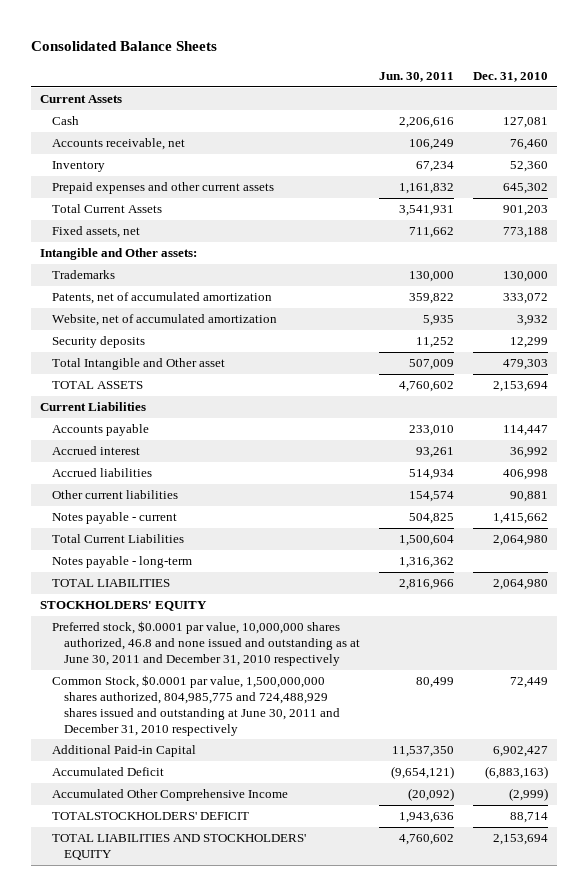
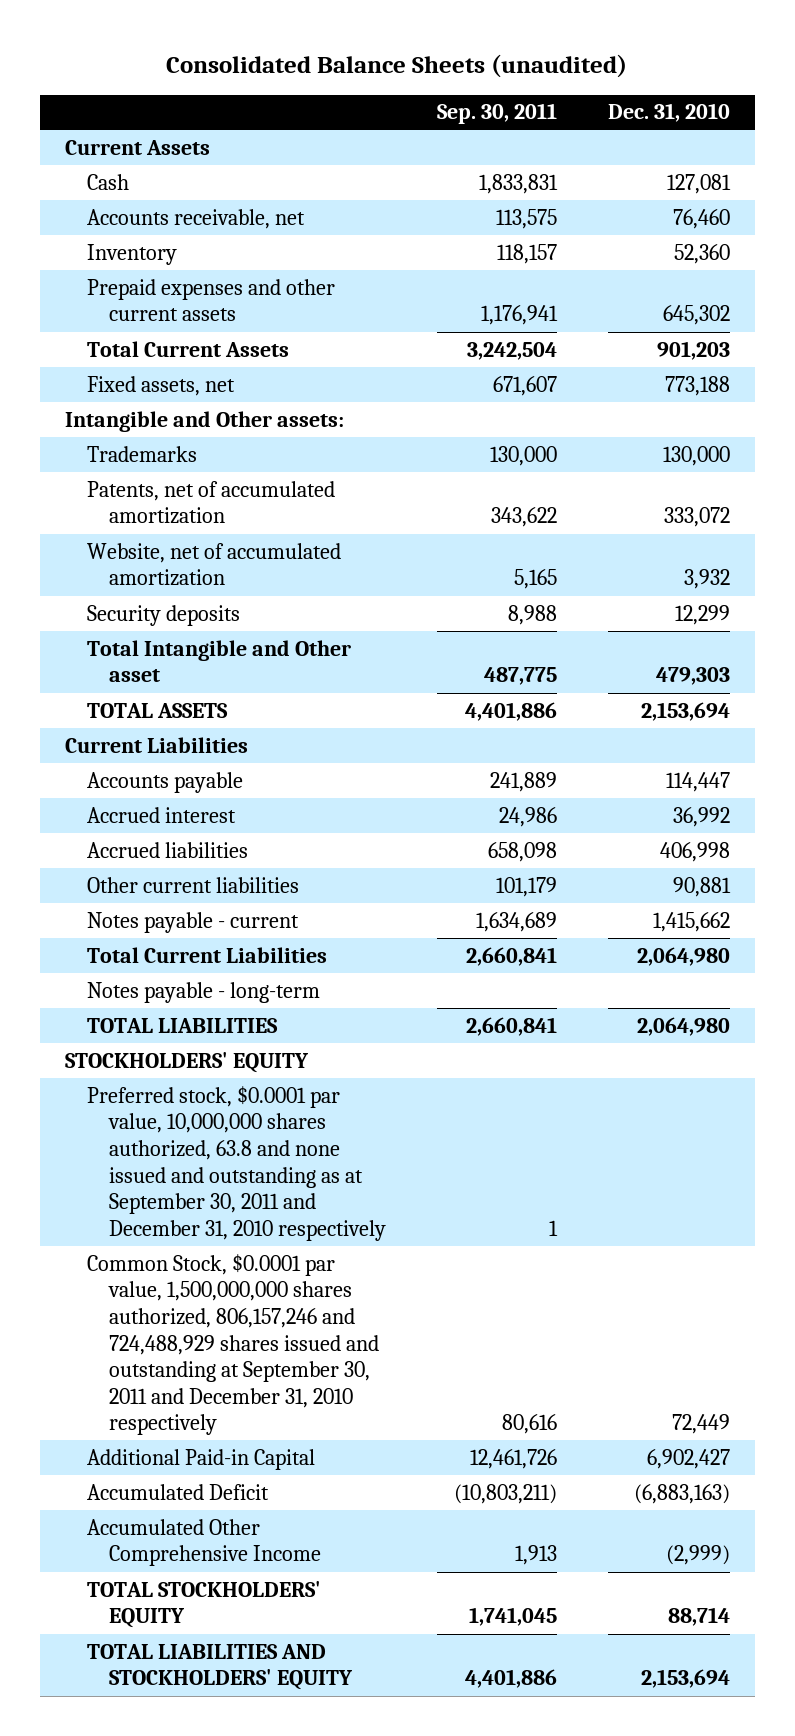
- Consolidated Balance Sheets
+ Consolidated Balance Sheets (unaudited)
- | Jun. 30, 2011 | Dec. 31, 2010
+ | Sep. 30, 2011 | Dec. 31, 2010
- Preferred stock, $0.0001 par value, 10,000,000 shares authorized, 46.8 and none issued and outstanding as at June 30, 2011 and December 31, 2010 respectively
- Common Stock, $0.0001 par value, 1,500,000,000 shares authorized, 804,985,775 and 724,488,929 shares issued and outstanding at June 30, 2011 and December 31, 2010 respectively | 80,499 | 72,449
+ Preferred stock, $0.0001 par value, 10,000,000 shares authorized, 63.8 and none issued and outstanding as at September 30, 2011 and December 31, 2010 respectively | 1 |
+ Common Stock, $0.0001 par value, 1,500,000,000 shares authorized, 806,157,246 and 724,488,929 shares issued and outstanding at September 30, 2011 and December 31, 2010 respectively | 80,616 | 72,449
- TOTALSTOCKHOLDERS' DEFICIT | 1,943,636 | 88,714
+ TOTAL STOCKHOLDERS' EQUITY | 1,741,045 | 88,714

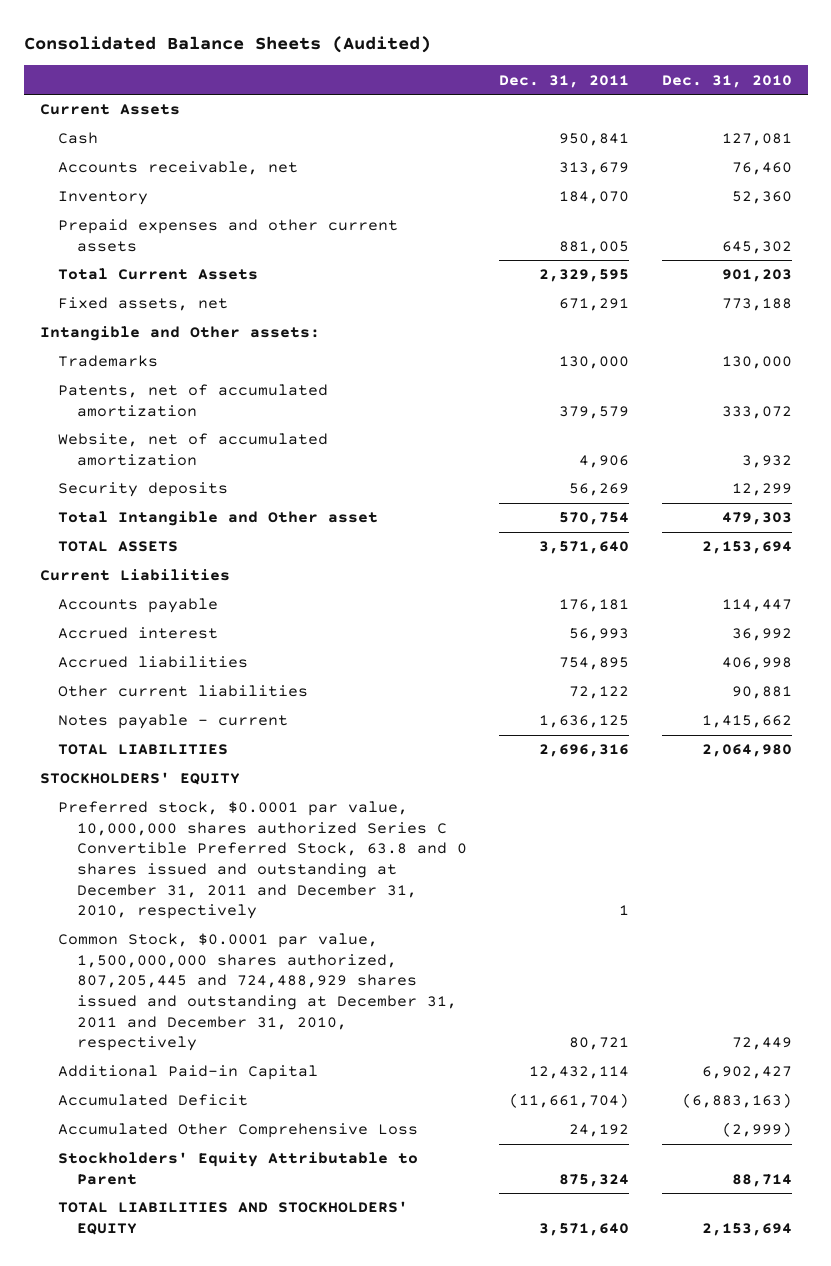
- Consolidated Balance Sheets (unaudited)
+ Consolidated Balance Sheets (Audited)
- | Sep. 30, 2011 | Dec. 31, 2010
+ | Dec. 31, 2011 | Dec. 31, 2010
- Total Current Liabilities | 2,660,841 | 2,064,980
- Notes payable - long-term
- Preferred stock, $0.0001 par value, 10,000,000 shares authorized, 63.8 and none issued and outstanding as at September 30, 2011 and December 31, 2010 respectively | 1 |
- Common Stock, $0.0001 par value, 1,500,000,000 shares authorized, 806,157,246 and 724,488,929 shares issued and outstanding at September 30, 2011 and December 31, 2010 respectively | 80,616 | 72,449
+ Preferred stock, $0.0001 par value, 10,000,000 shares authorized Series C Convertible Preferred Stock, 63.8 and 0 shares issued and outstanding at December 31, 2011 and December 31, 2010, respectively | 1 |
+ Common Stock, $0.0001 par value, 1,500,000,000 shares authorized, 807,205,445 and 724,488,929 shares issued and outstanding at December 31, 2011 and December 31, 2010, respectively | 80,721 | 72,449
- Accumulated Other Comprehensive Income | 1,913 | (2,999)
- TOTAL STOCKHOLDERS' EQUITY | 1,741,045 | 88,714
+ Accumulated Other Comprehensive Loss | 24,192 | (2,999)
+ Stockholders' Equity Attributable to Parent | 875,324 | 88,714

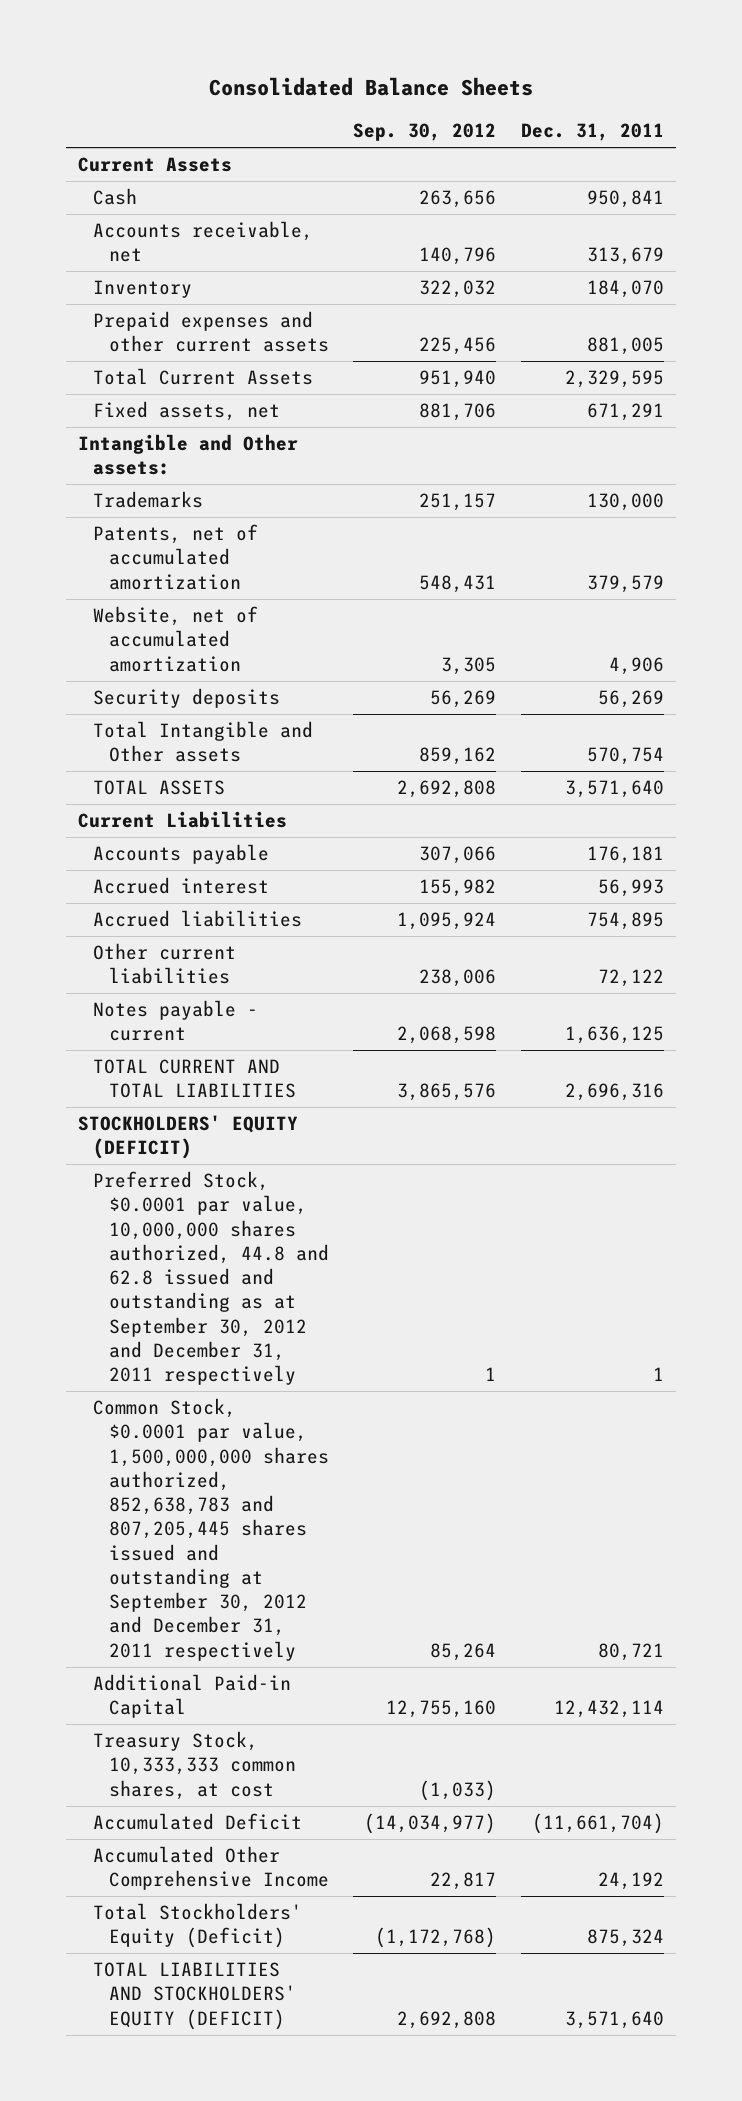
- Consolidated Balance Sheets (Audited)
+ Consolidated Balance Sheets
- | Dec. 31, 2011 | Dec. 31, 2010
+ | Sep. 30, 2012 | Dec. 31, 2011
- Total Intangible and Other asset | 570,754 | 479,303
+ Total Intangible and Other assets | 859,162 | 570,754
- TOTAL LIABILITIES | 2,696,316 | 2,064,980
- STOCKHOLDERS' EQUITY
- Preferred stock, $0.0001 par value, 10,000,000 shares authorized Series C Convertible Preferred Stock, 63.8 and 0 shares issued and outstanding at December 31, 2011 and December 31, 2010, respectively | 1 |
- Common Stock, $0.0001 par value, 1,500,000,000 shares authorized, 807,205,445 and 724,488,929 shares issued and outstanding at December 31, 2011 and December 31, 2010, respectively | 80,721 | 72,449
+ TOTAL CURRENT AND TOTAL LIABILITIES | 3,865,576 | 2,696,316
+ STOCKHOLDERS' EQUITY (DEFICIT)
+ Preferred Stock, $0.0001 par value, 10,000,000 shares authorized, 44.8 and 62.8 issued and outstanding as at September 30, 2012 and December 31, 2011 respectively | 1 | 1
+ Common Stock, $0.0001 par value, 1,500,000,000 shares authorized, 852,638,783 and 807,205,445 shares issued and outstanding at September 30, 2012 and December 31, 2011 respectively | 85,264 | 80,721
+ Treasury Stock, 10,333,333 common shares, at cost | (1,033) |
- Accumulated Other Comprehensive Loss | 24,192 | (2,999)
- Stockholders' Equity Attributable to Parent | 875,324 | 88,714
- TOTAL LIABILITIES AND STOCKHOLDERS' EQUITY | 3,571,640 | 2,153,694
+ Accumulated Other Comprehensive Income | 22,817 | 24,192
+ Total Stockholders' Equity (Deficit) | (1,172,768) | 875,324
+ TOTAL LIABILITIES AND STOCKHOLDERS' EQUITY (DEFICIT) | 2,692,808 | 3,571,640

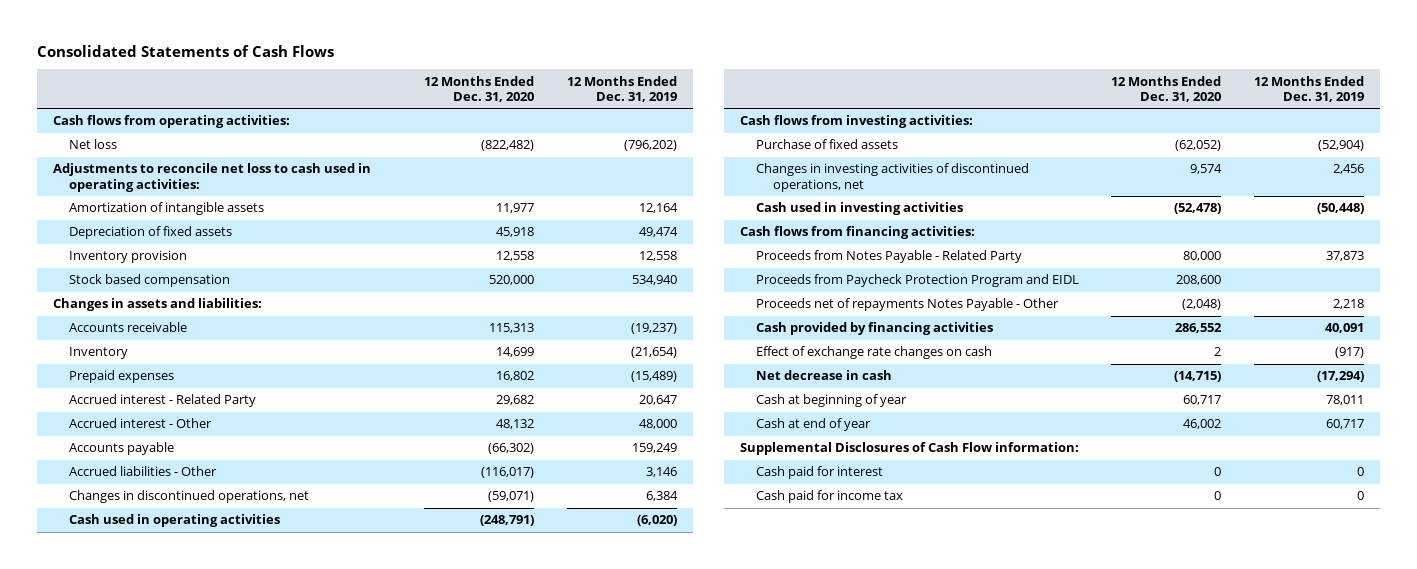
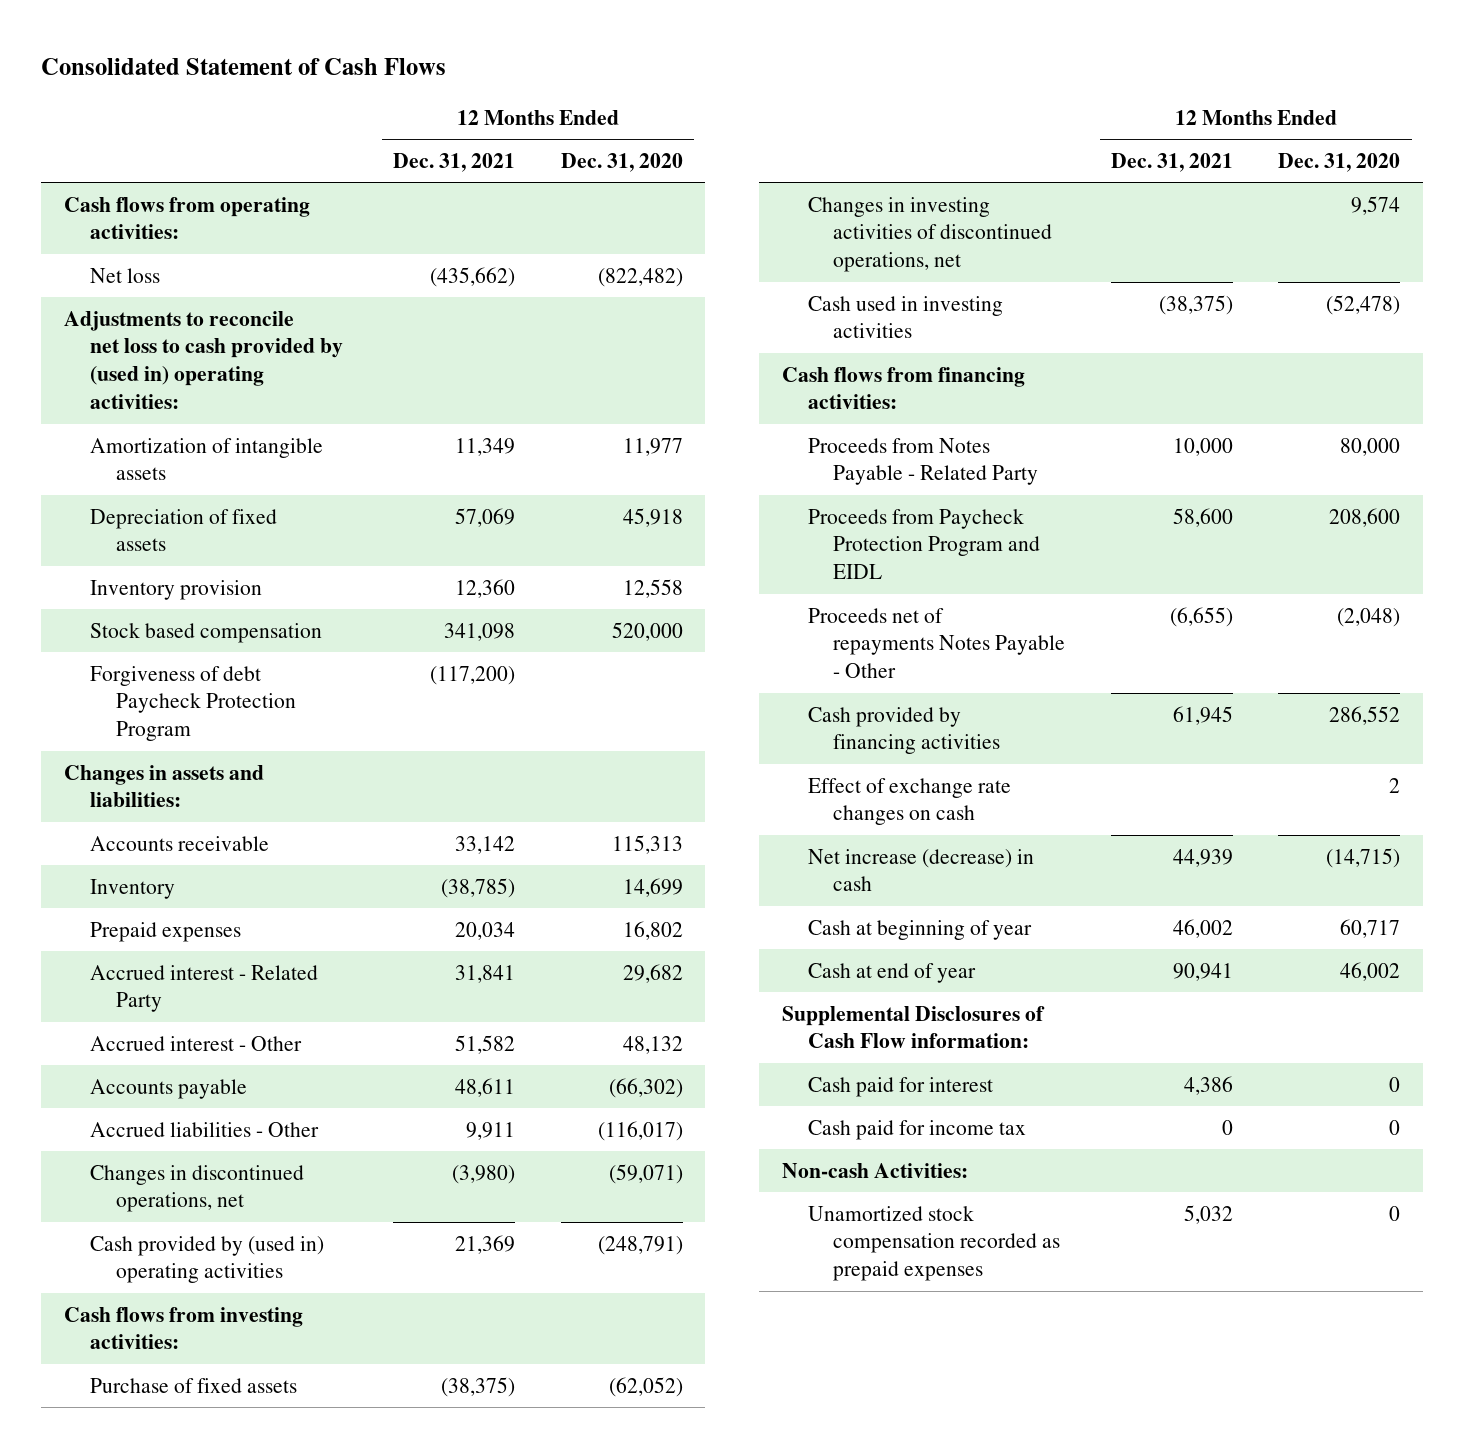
- Consolidated Statements of Cash Flows
+ Consolidated Statement of Cash Flows
- | 12 Months Ended Dec. 31, 2020 | 12 Months Ended Dec. 31, 2019
+ | 12 Months Ended Dec. 31, 2021 | 12 Months Ended Dec. 31, 2020
- Adjustments to reconcile net loss to cash used in operating activities:
+ Adjustments to reconcile net loss to cash provided by (used in) operating activities:
+ Forgiveness of debt Paycheck Protection Program | (117,200) |
- Cash used in operating activities | (248,791) | (6,020)
+ Cash provided by (used in) operating activities | 21,369 | (248,791)
- Net decrease in cash | (14,715) | (17,294)
+ Net increase (decrease) in cash | 44,939 | (14,715)
+ Non-cash Activities:
+ Unamortized stock compensation recorded as prepaid expenses | 5,032 | 0

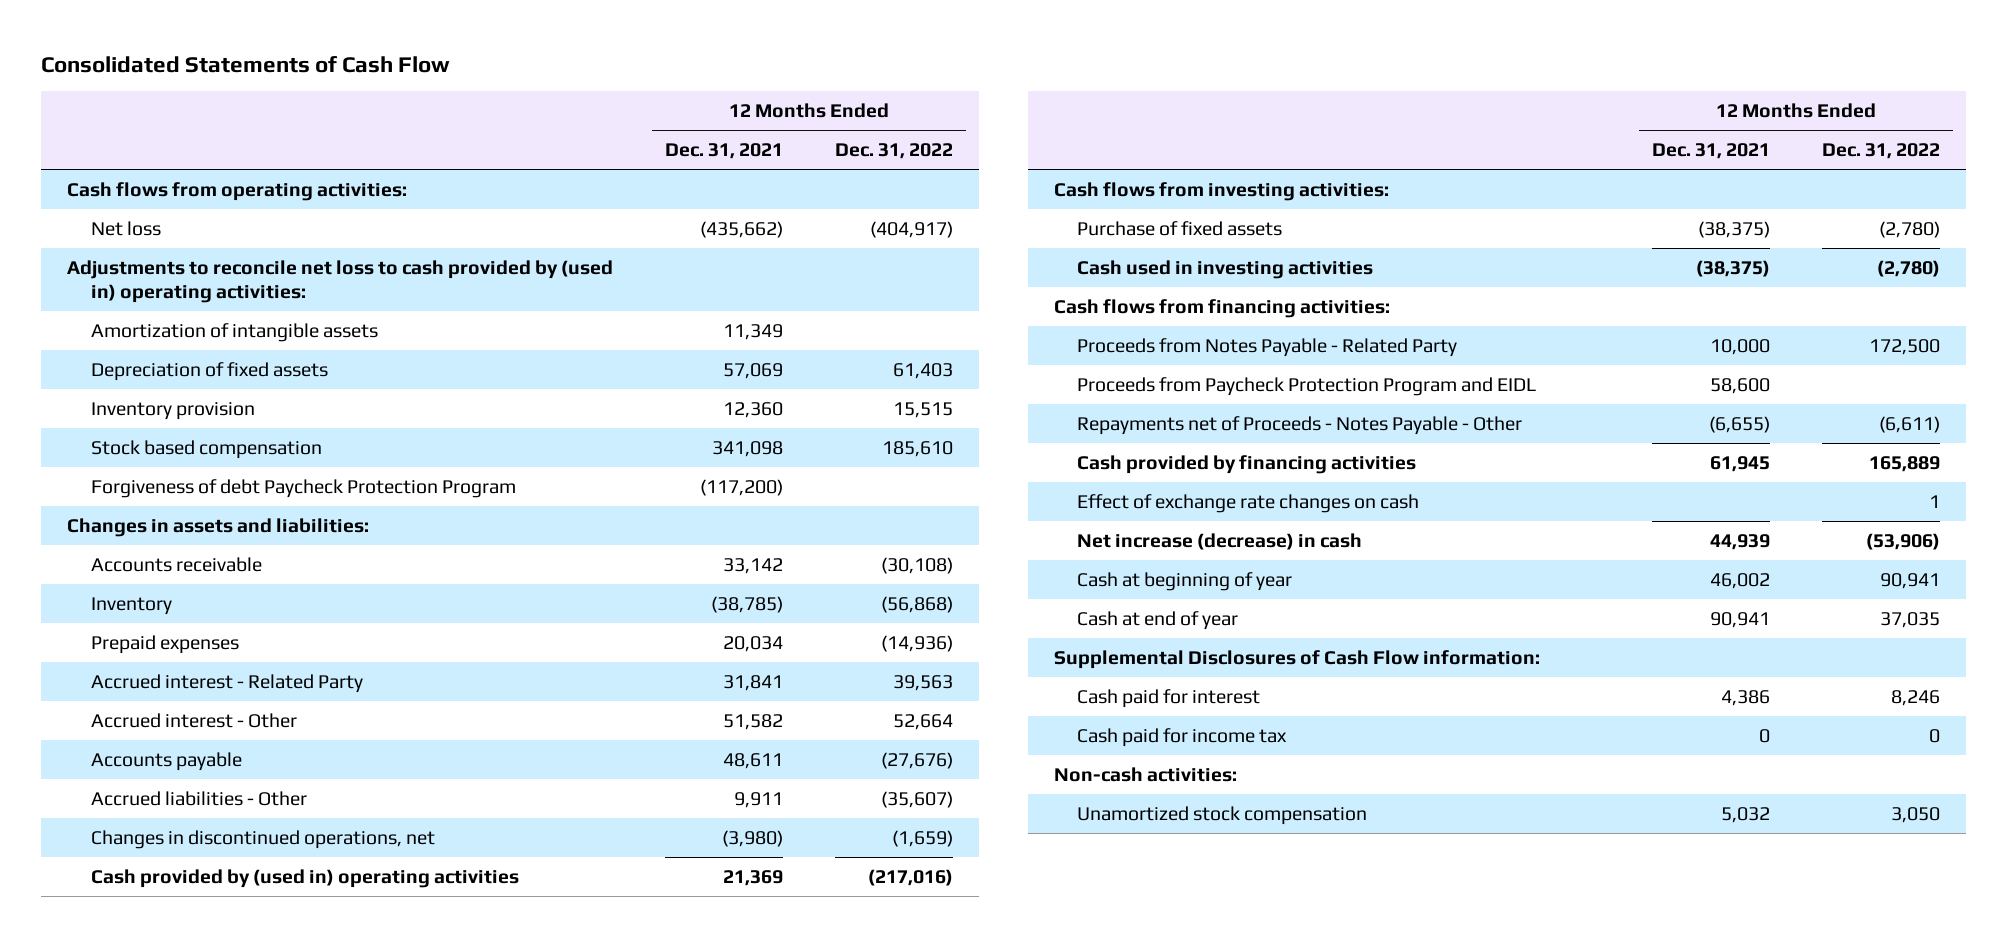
- Consolidated Statement of Cash Flows
+ Consolidated Statements of Cash Flow
- | 12 Months Ended Dec. 31, 2021 | 12 Months Ended Dec. 31, 2020
+ | 12 Months Ended Dec. 31, 2021 | 12 Months Ended Dec. 31, 2022
- Changes in investing activities of discontinued operations, net | | 9,574
- Proceeds net of repayments Notes Payable - Other | (6,655) | (2,048)
+ Repayments net of Proceeds - Notes Payable - Other | (6,655) | (6,611)
- Non-cash Activities:
- Unamortized stock compensation recorded as prepaid expenses | 5,032 | 0
+ Non-cash activities:
+ Unamortized stock compensation | 5,032 | 3,050

